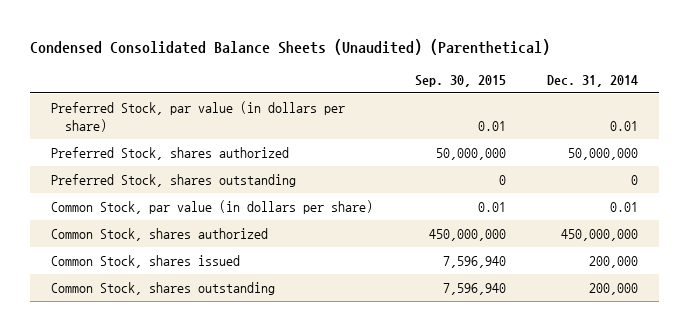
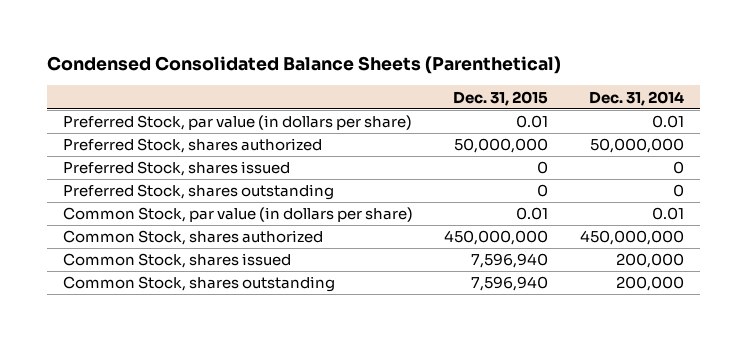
- Condensed Consolidated Balance Sheets (Unaudited) (Parenthetical)
+ Condensed Consolidated Balance Sheets (Parenthetical)
- | Sep. 30, 2015 | Dec. 31, 2014
+ | Dec. 31, 2015 | Dec. 31, 2014
+ Preferred Stock, shares issued | 0 | 0

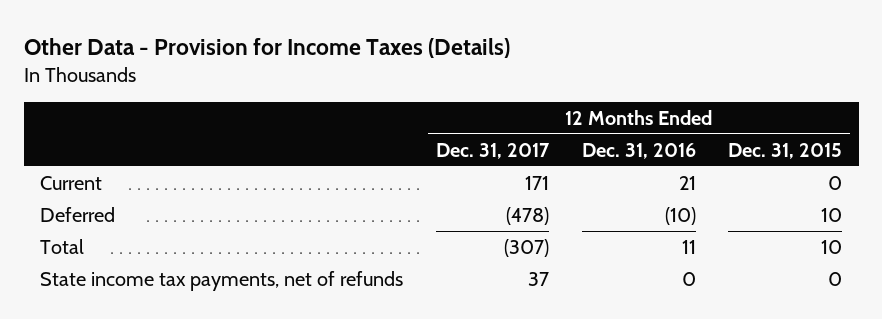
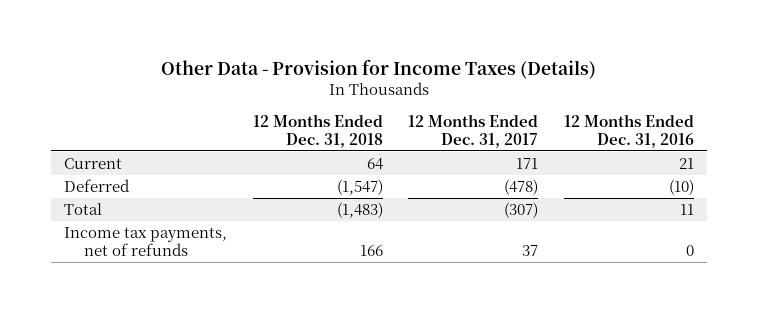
- | 12 Months Ended Dec. 31, 2017 | 12 Months Ended Dec. 31, 2016 | 12 Months Ended Dec. 31, 2015
+ | 12 Months Ended Dec. 31, 2018 | 12 Months Ended Dec. 31, 2017 | 12 Months Ended Dec. 31, 2016
- State income tax payments, net of refunds | 37 | 0 | 0
+ Income tax payments, net of refunds | 166 | 37 | 0

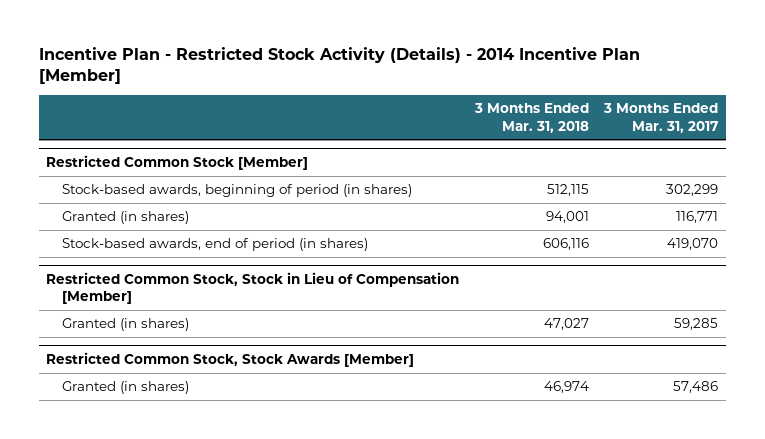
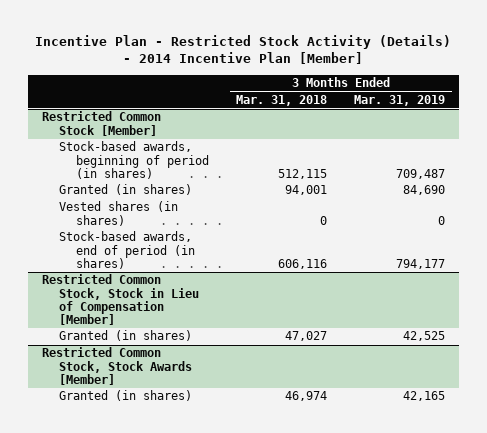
- | 3 Months Ended Mar. 31, 2018 | 3 Months Ended Mar. 31, 2017
+ | 3 Months Ended Mar. 31, 2018 | 3 Months Ended Mar. 31, 2019
@ Restricted Common Stock [Member]
+ Vested shares (in shares) | 0 | 0

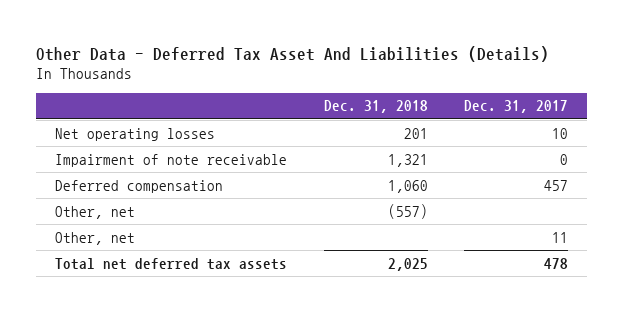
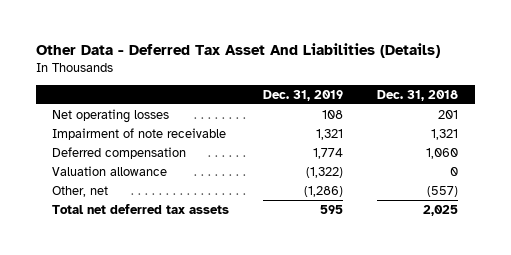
- | Dec. 31, 2018 | Dec. 31, 2017
+ | Dec. 31, 2019 | Dec. 31, 2018
+ Valuation allowance | (1,322) | 0
- Other, net | | 11

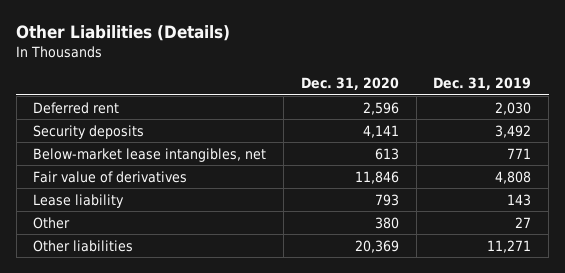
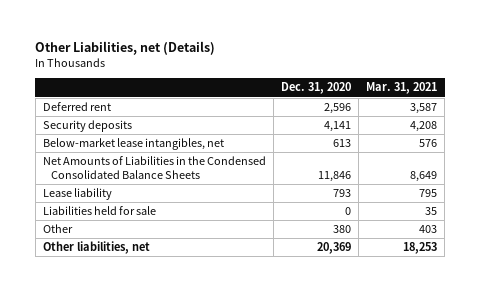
- Other Liabilities (Details)
+ Other Liabilities, net (Details)
- | Dec. 31, 2020 | Dec. 31, 2019
+ | Dec. 31, 2020 | Mar. 31, 2021
- Fair value of derivatives | 11,846 | 4,808
+ Net Amounts of Liabilities in the Condensed Consolidated Balance Sheets | 11,846 | 8,649
+ Liabilities held for sale | 0 | 35
- Other liabilities | 20,369 | 11,271
+ Other liabilities, net | 20,369 | 18,253

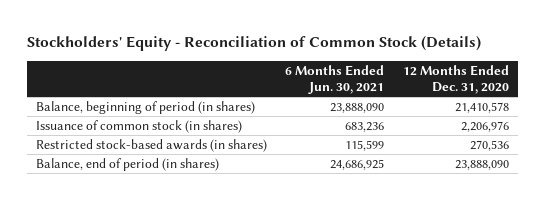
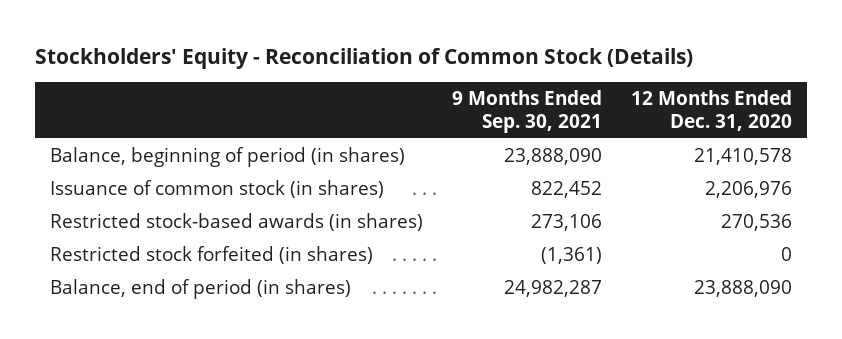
- | 6 Months Ended Jun. 30, 2021 | 12 Months Ended Dec. 31, 2020
+ | 9 Months Ended Sep. 30, 2021 | 12 Months Ended Dec. 31, 2020
+ Restricted stock forfeited (in shares) | (1,361) | 0

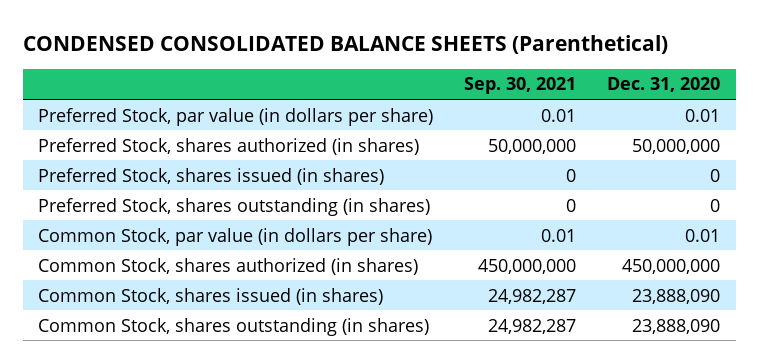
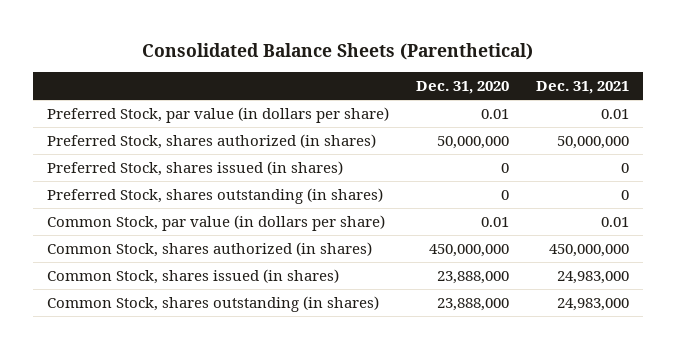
- CONDENSED CONSOLIDATED BALANCE SHEETS (Parenthetical)
+ Consolidated Balance Sheets (Parenthetical)
- | Sep. 30, 2021 | Dec. 31, 2020
+ | Dec. 31, 2020 | Dec. 31, 2021
- Common Stock, shares issued (in shares) | 24,982,287 | 23,888,090
- Common Stock, shares outstanding (in shares) | 24,982,287 | 23,888,090
+ Common Stock, shares issued (in shares) | 23,888,000 | 24,983,000
+ Common Stock, shares outstanding (in shares) | 23,888,000 | 24,983,000

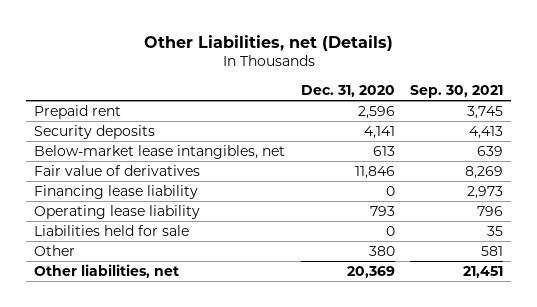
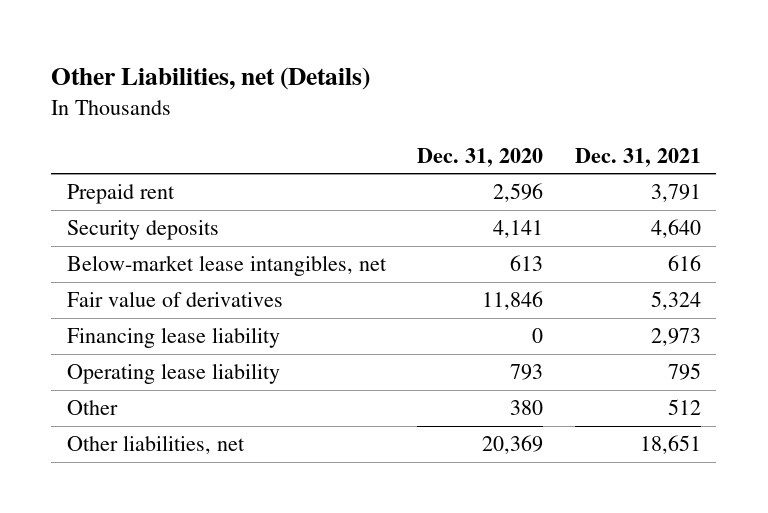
- | Dec. 31, 2020 | Sep. 30, 2021
+ | Dec. 31, 2020 | Dec. 31, 2021
- Liabilities held for sale | 0 | 35

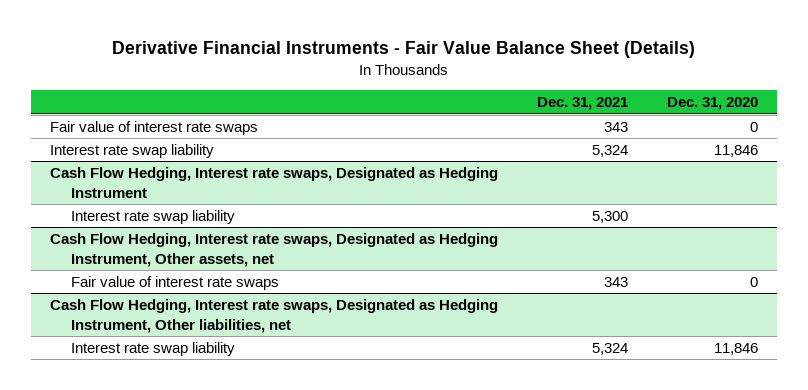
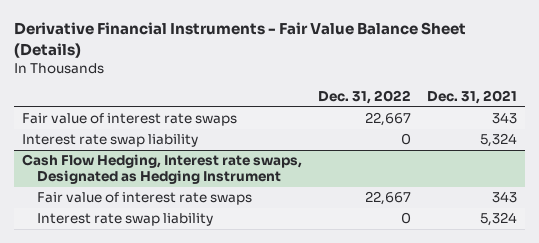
- | Dec. 31, 2021 | Dec. 31, 2020
+ | Dec. 31, 2022 | Dec. 31, 2021
@ Cash Flow Hedging, Interest rate swaps, Designated as Hedging Instrument
- Interest rate swap liability | 5,300 |
- Cash Flow Hedging, Interest rate swaps, Designated as Hedging Instrument, Other assets, net
- Cash Flow Hedging, Interest rate swaps, Designated as Hedging Instrument, Other liabilities, net

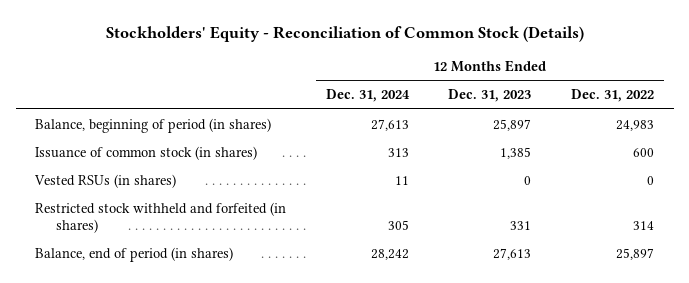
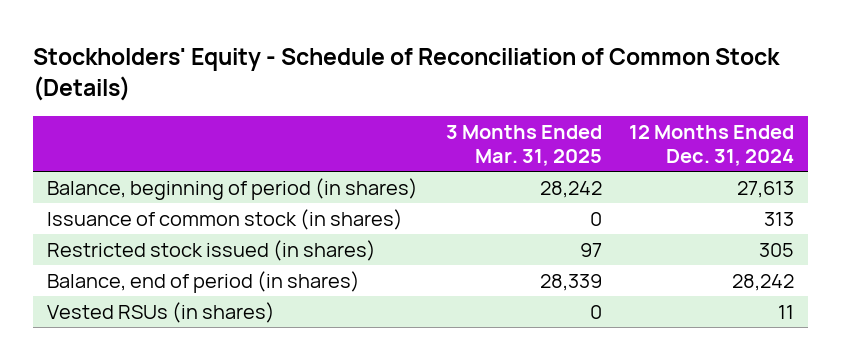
- Stockholders' Equity - Reconciliation of Common Stock (Details)
+ Stockholders' Equity - Schedule of Reconciliation of Common Stock (Details)
- | 12 Months Ended Dec. 31, 2024 | 12 Months Ended Dec. 31, 2023 | 12 Months Ended Dec. 31, 2022
+ | 3 Months Ended Mar. 31, 2025 | 12 Months Ended Dec. 31, 2024
- Restricted stock withheld and forfeited (in shares) | 305 | 331 | 314
+ Restricted stock issued (in shares) | 97 | 305
moved down: Vested RSUs (in shares) | 0 | 11

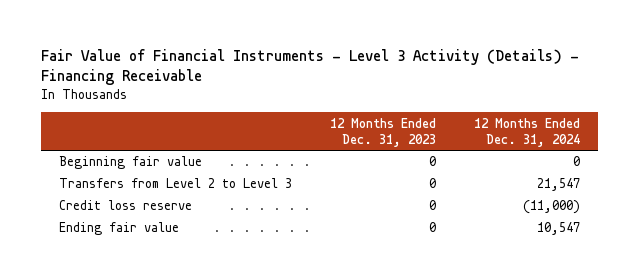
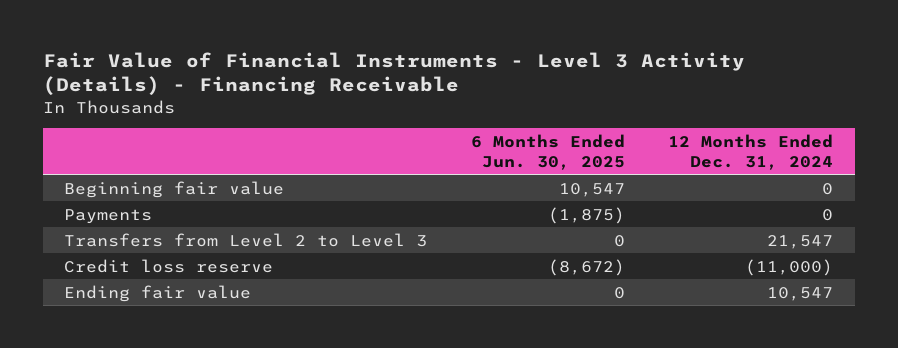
- | 12 Months Ended Dec. 31, 2023 | 12 Months Ended Dec. 31, 2024
+ | 6 Months Ended Jun. 30, 2025 | 12 Months Ended Dec. 31, 2024
+ Payments | (1,875) | 0

